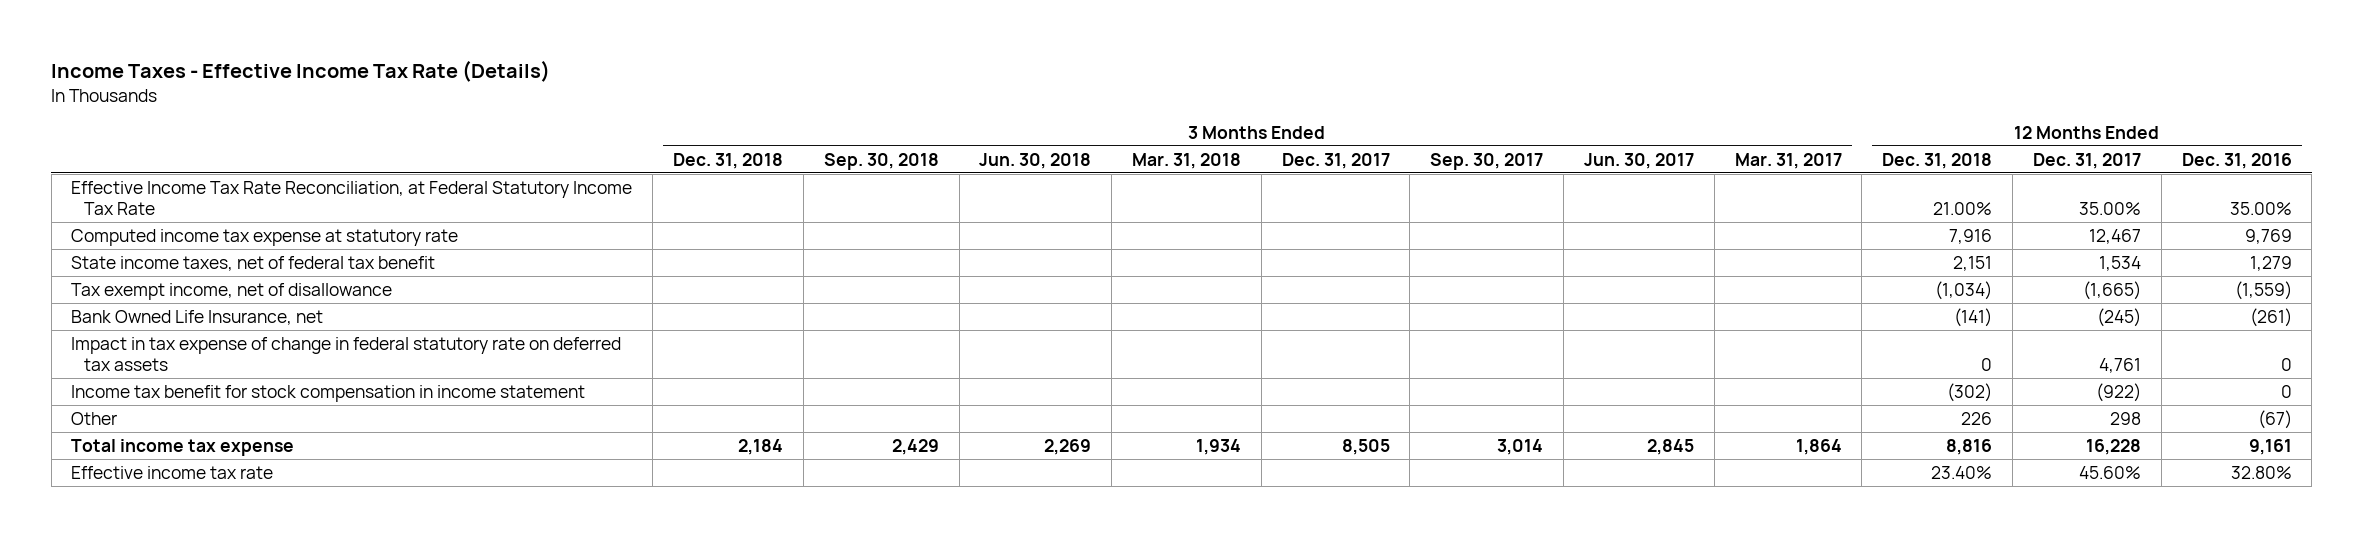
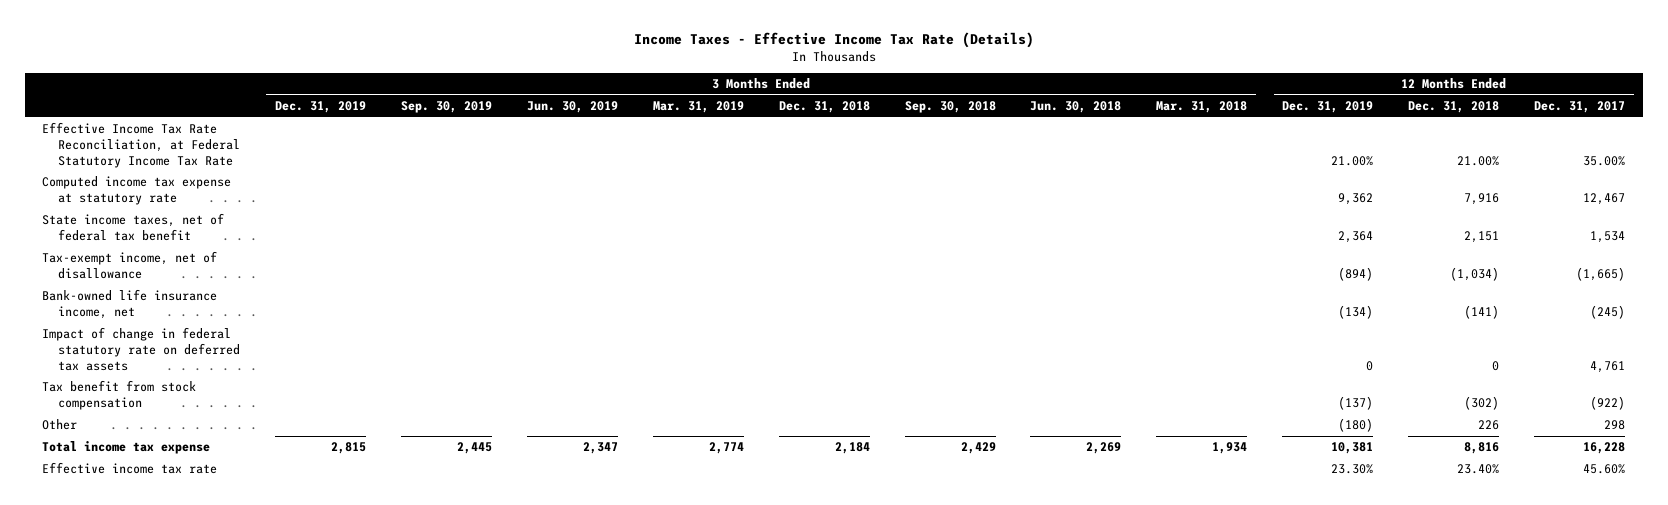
- | 3 Months Ended Dec. 31, 2018 | 3 Months Ended Sep. 30, 2018 | 3 Months Ended Jun. 30, 2018 | 3 Months Ended Mar. 31, 2018 | 3 Months Ended Dec. 31, 2017 | 3 Months Ended Sep. 30, 2017 | 3 Months Ended Jun. 30, 2017 | 3 Months Ended Mar. 31, 2017 | 12 Months Ended Dec. 31, 2018 | 12 Months Ended Dec. 31, 2017 | 12 Months Ended Dec. 31, 2016
+ | 3 Months Ended Dec. 31, 2019 | 3 Months Ended Sep. 30, 2019 | 3 Months Ended Jun. 30, 2019 | 3 Months Ended Mar. 31, 2019 | 3 Months Ended Dec. 31, 2018 | 3 Months Ended Sep. 30, 2018 | 3 Months Ended Jun. 30, 2018 | 3 Months Ended Mar. 31, 2018 | 12 Months Ended Dec. 31, 2019 | 12 Months Ended Dec. 31, 2018 | 12 Months Ended Dec. 31, 2017
- Tax exempt income, net of disallowance | | | | | | | | | (1,034) | (1,665) | (1,559)
- Bank Owned Life Insurance, net | | | | | | | | | (141) | (245) | (261)
- Impact in tax expense of change in federal statutory rate on deferred tax assets | | | | | | | | | 0 | 4,761 | 0
- Income tax benefit for stock compensation in income statement | | | | | | | | | (302) | (922) | 0
+ Tax-exempt income, net of disallowance | | | | | | | | | (894) | (1,034) | (1,665)
+ Bank-owned life insurance income, net | | | | | | | | | (134) | (141) | (245)
+ Impact of change in federal statutory rate on deferred tax assets | | | | | | | | | 0 | 0 | 4,761
+ Tax benefit from stock compensation | | | | | | | | | (137) | (302) | (922)

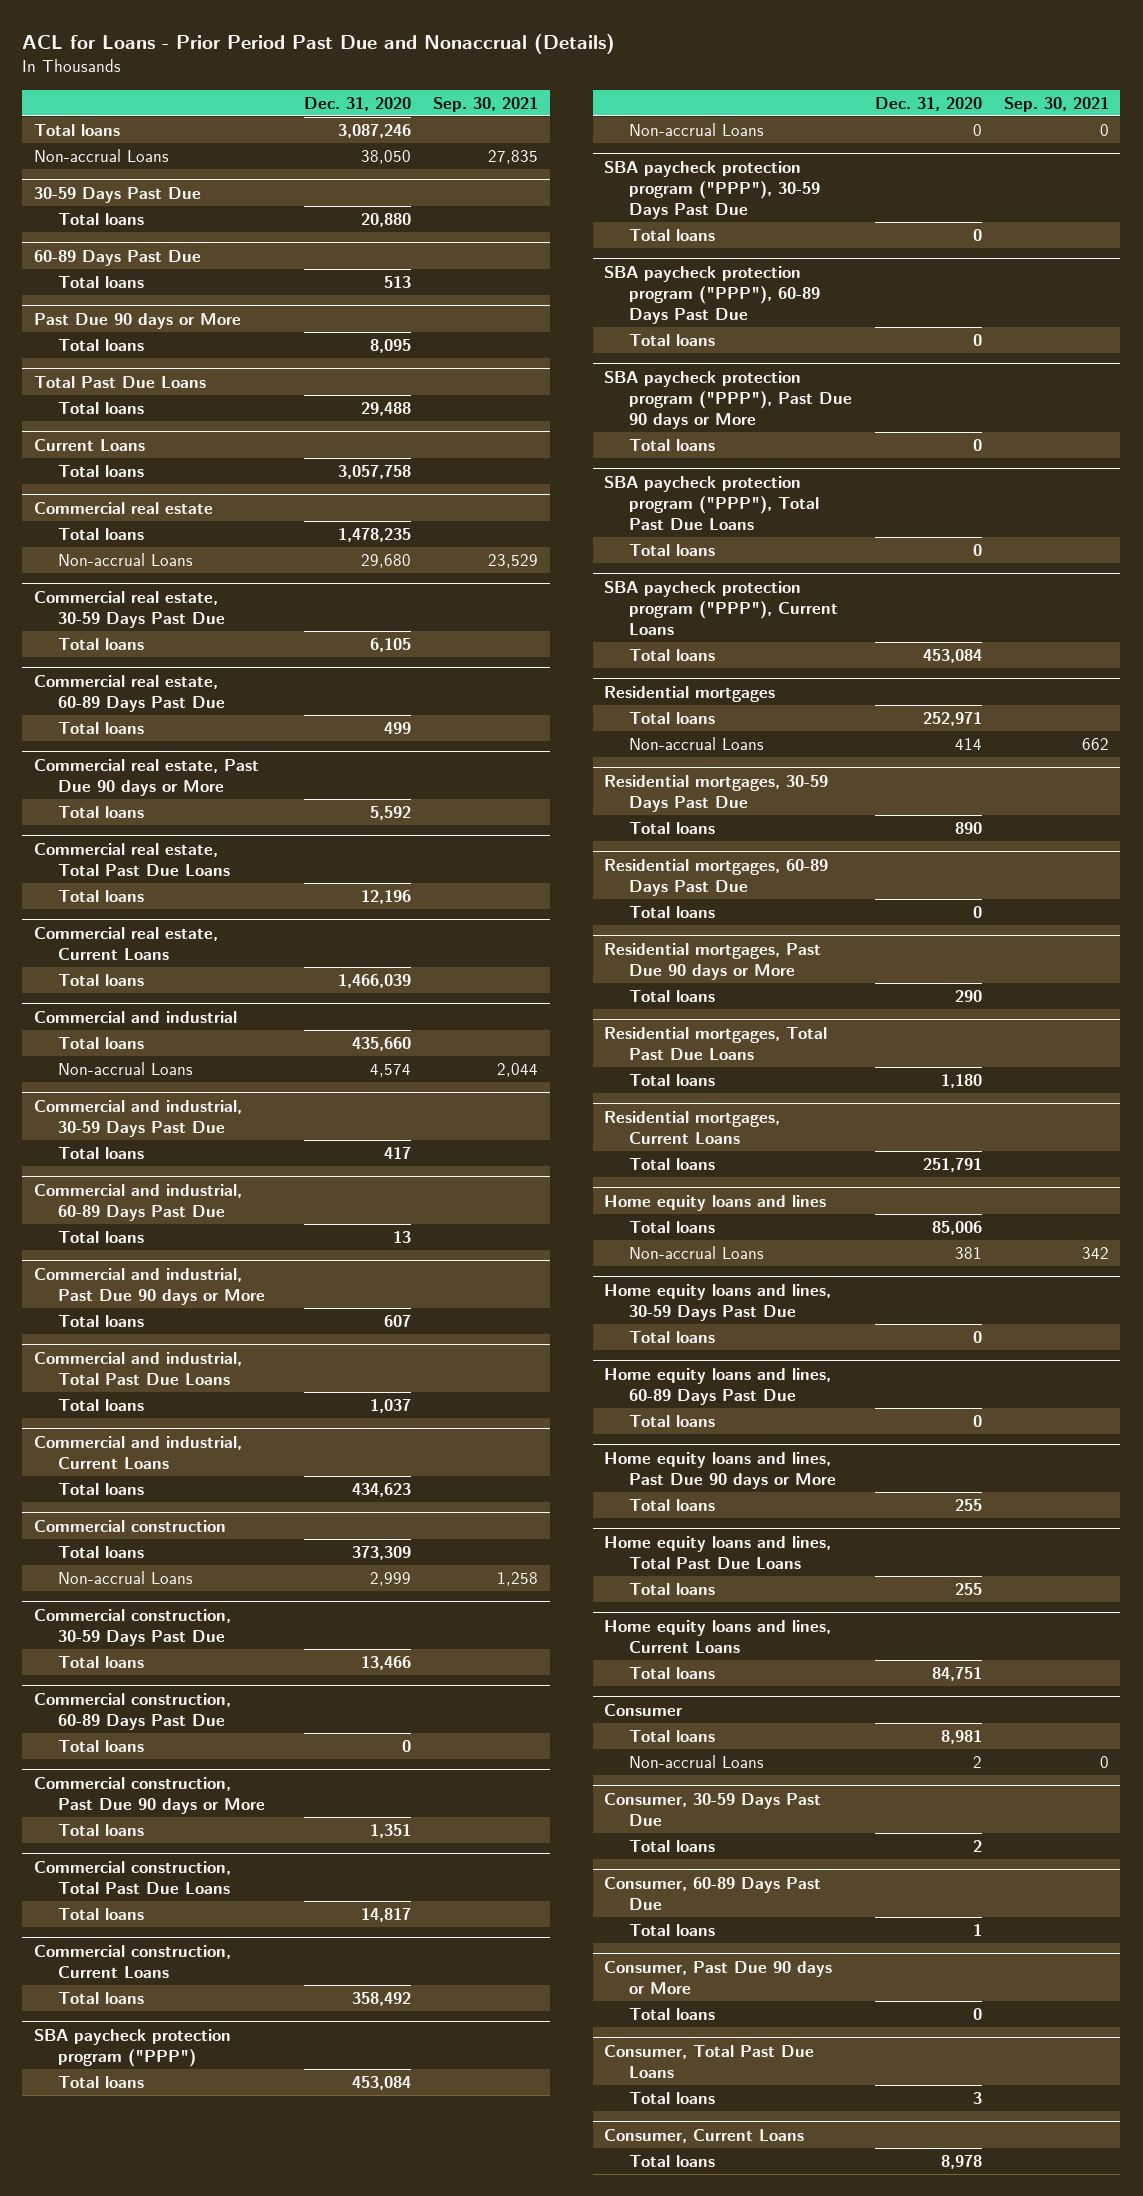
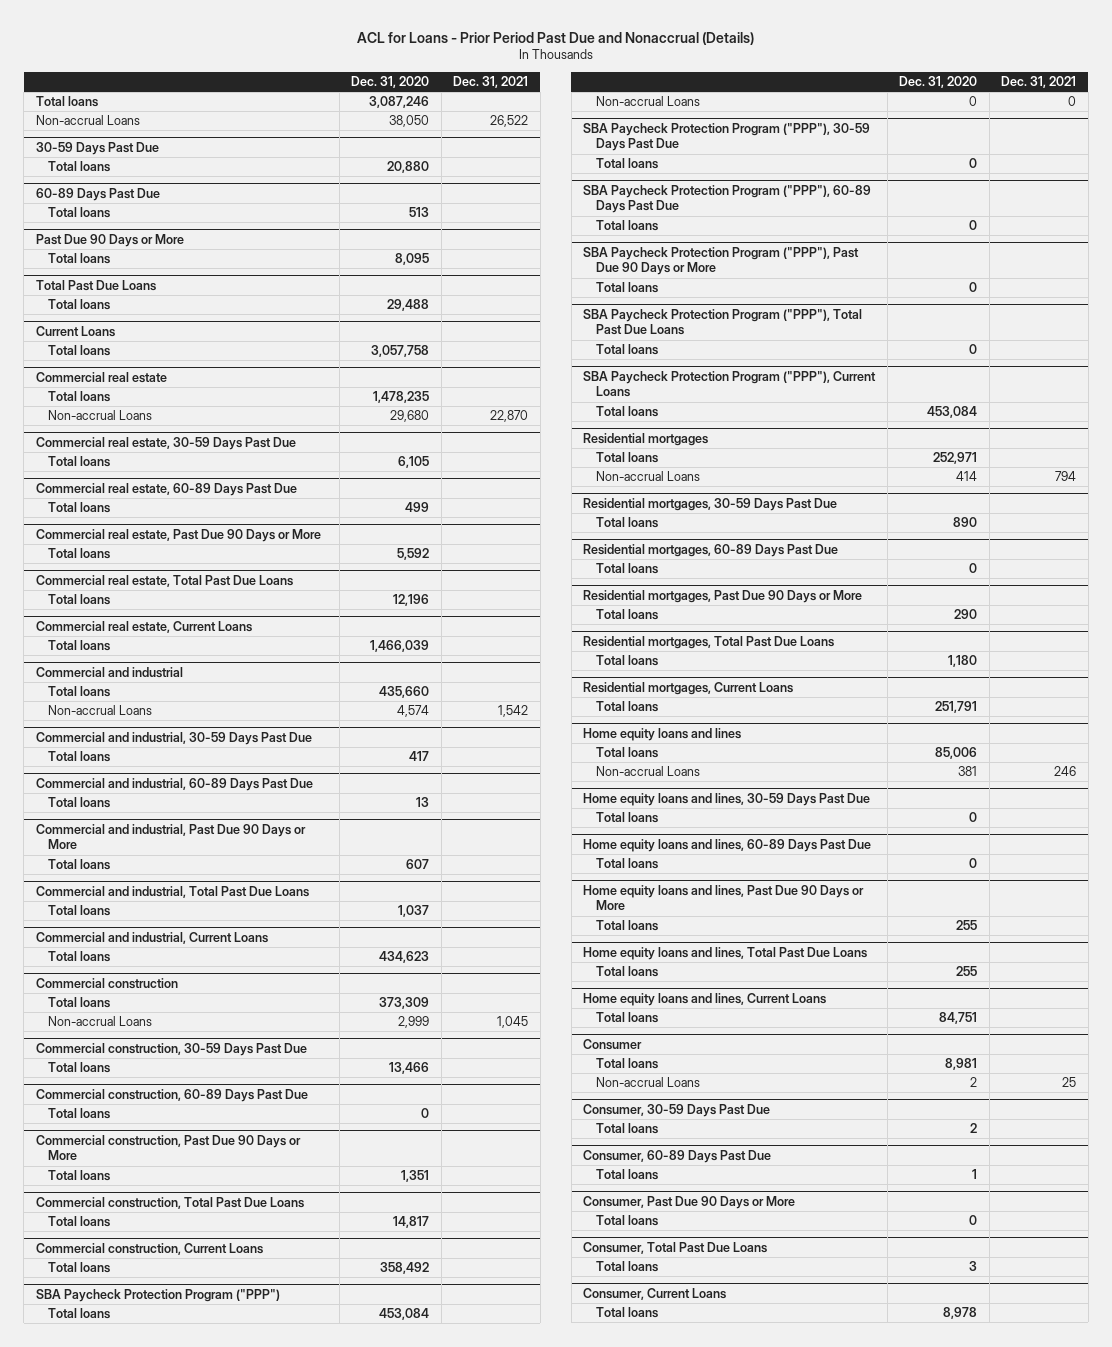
- | Dec. 31, 2020 | Sep. 30, 2021
+ | Dec. 31, 2020 | Dec. 31, 2021
- Past Due 90 days or More
+ Past Due 90 Days or More
- Commercial real estate, Past Due 90 days or More
+ Commercial real estate, Past Due 90 Days or More
- Commercial and industrial, Past Due 90 days or More
+ Commercial and industrial, Past Due 90 Days or More
- Commercial construction, Past Due 90 days or More
+ Commercial construction, Past Due 90 Days or More
- SBA paycheck protection program ("PPP")
+ SBA Paycheck Protection Program ("PPP")
- SBA paycheck protection program ("PPP"), 30-59 Days Past Due
+ SBA Paycheck Protection Program ("PPP"), 30-59 Days Past Due
- SBA paycheck protection program ("PPP"), 60-89 Days Past Due
+ SBA Paycheck Protection Program ("PPP"), 60-89 Days Past Due
- SBA paycheck protection program ("PPP"), Past Due 90 days or More
+ SBA Paycheck Protection Program ("PPP"), Past Due 90 Days or More
- SBA paycheck protection program ("PPP"), Total Past Due Loans
+ SBA Paycheck Protection Program ("PPP"), Total Past Due Loans
- SBA paycheck protection program ("PPP"), Current Loans
+ SBA Paycheck Protection Program ("PPP"), Current Loans
- Residential mortgages, Past Due 90 days or More
+ Residential mortgages, Past Due 90 Days or More
- Home equity loans and lines, Past Due 90 days or More
+ Home equity loans and lines, Past Due 90 Days or More
- Consumer, Past Due 90 days or More
+ Consumer, Past Due 90 Days or More

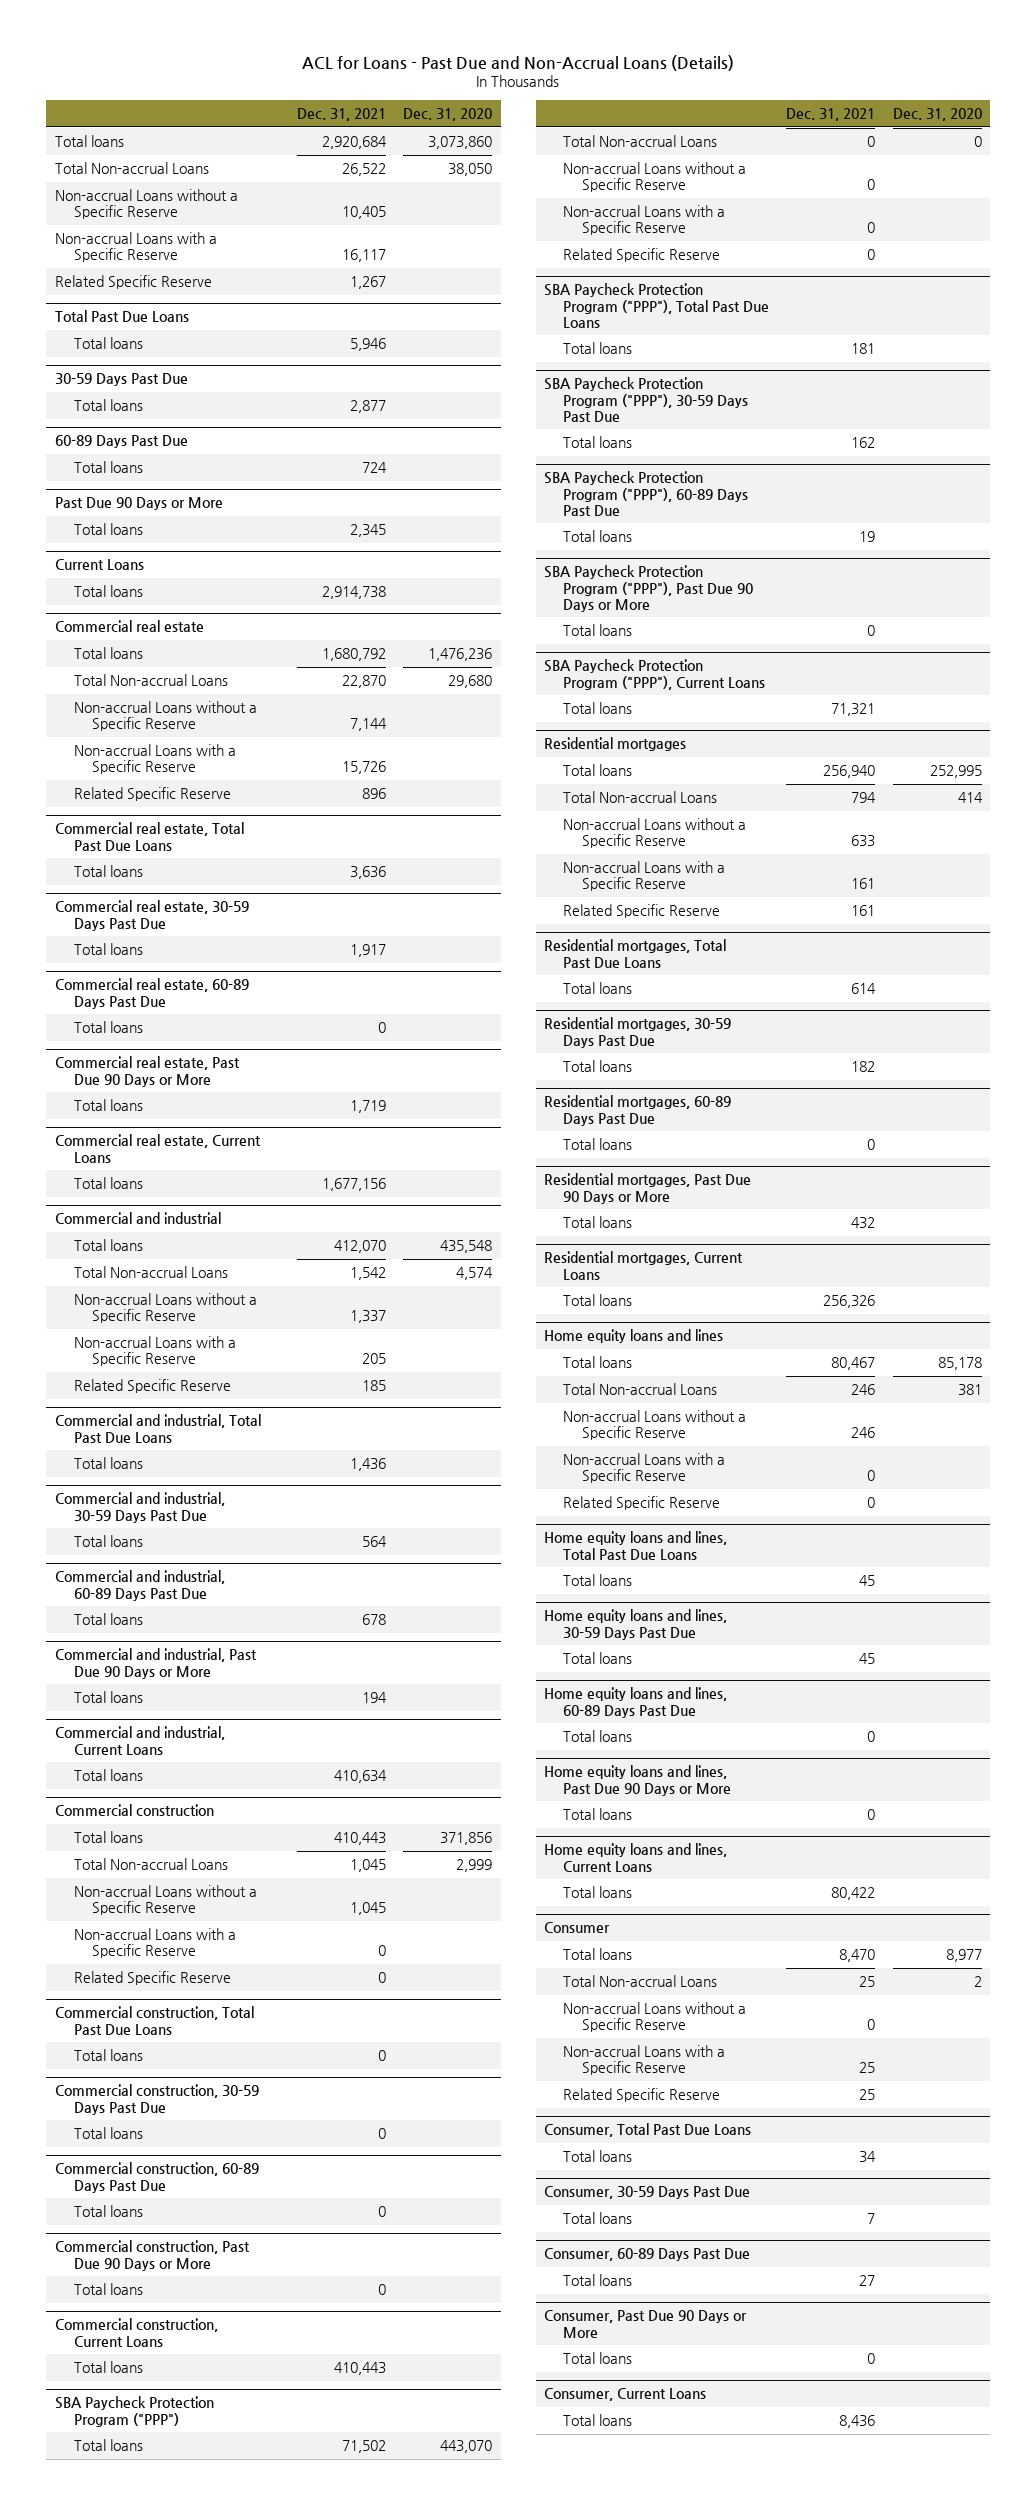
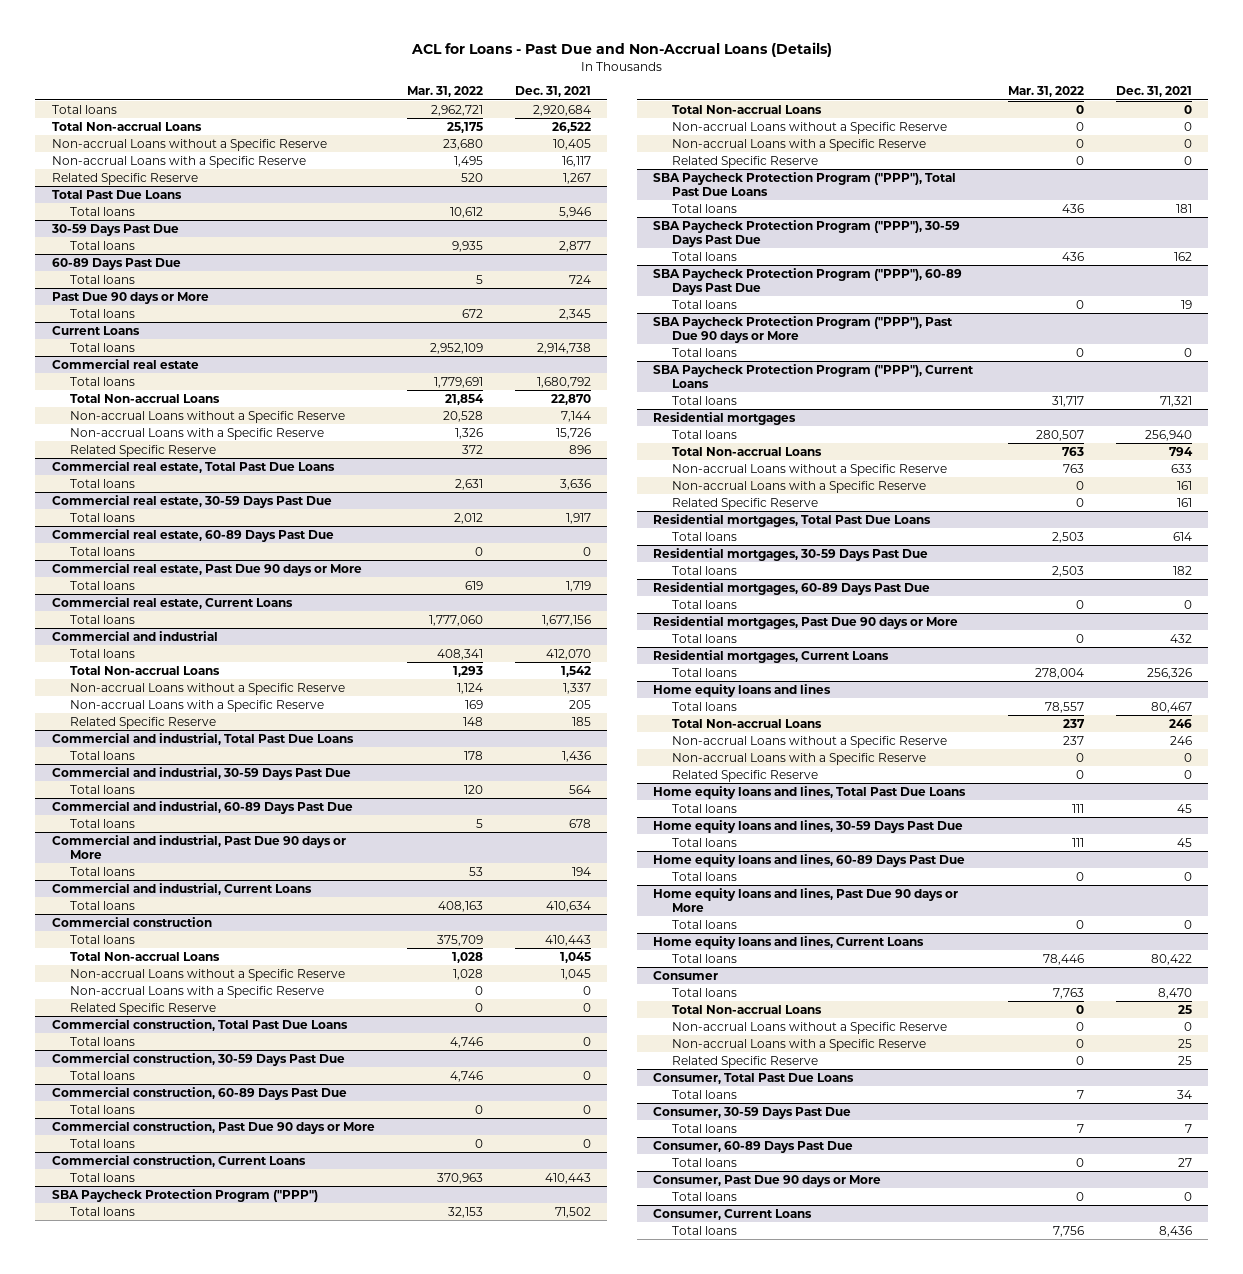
- | Dec. 31, 2021 | Dec. 31, 2020
+ | Mar. 31, 2022 | Dec. 31, 2021
- Past Due 90 Days or More
+ Past Due 90 days or More
- Commercial real estate, Past Due 90 Days or More
+ Commercial real estate, Past Due 90 days or More
- Commercial and industrial, Past Due 90 Days or More
+ Commercial and industrial, Past Due 90 days or More
- Commercial construction, Past Due 90 Days or More
+ Commercial construction, Past Due 90 days or More
- SBA Paycheck Protection Program ("PPP"), Past Due 90 Days or More
+ SBA Paycheck Protection Program ("PPP"), Past Due 90 days or More
- Residential mortgages, Past Due 90 Days or More
+ Residential mortgages, Past Due 90 days or More
- Home equity loans and lines, Past Due 90 Days or More
+ Home equity loans and lines, Past Due 90 days or More
- Consumer, Past Due 90 Days or More
+ Consumer, Past Due 90 days or More

